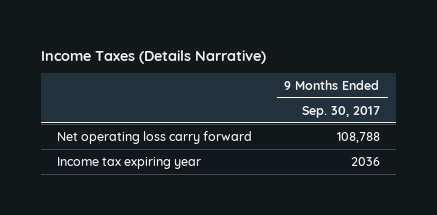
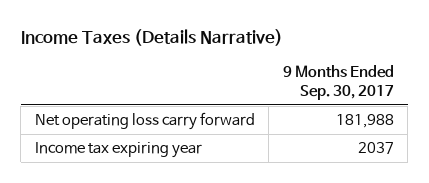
- Net operating loss carry forward | 108,788
- Income tax expiring year | 2036
+ Net operating loss carry forward | 181,988
+ Income tax expiring year | 2037

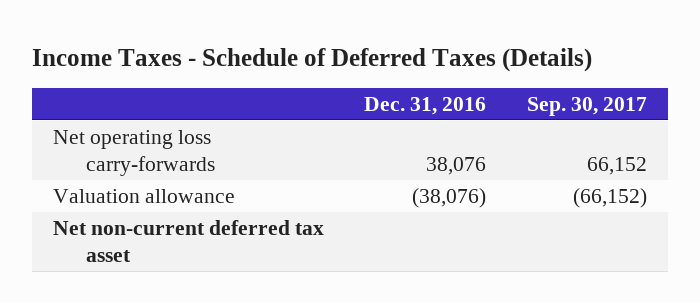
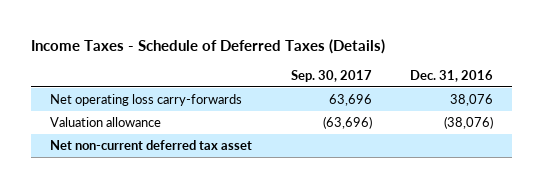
- | Dec. 31, 2016 | Sep. 30, 2017
+ | Sep. 30, 2017 | Dec. 31, 2016
- Net operating loss carry-forwards | 38,076 | 66,152
- Valuation allowance | (38,076) | (66,152)
+ Net operating loss carry-forwards | 63,696 | 38,076
+ Valuation allowance | (63,696) | (38,076)

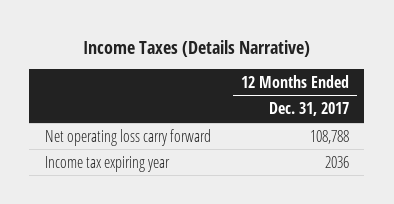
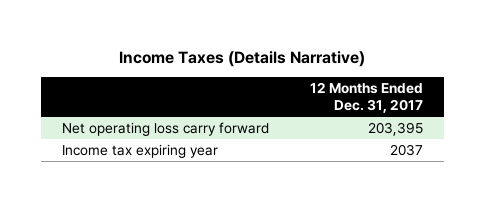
- Net operating loss carry forward | 108,788
- Income tax expiring year | 2036
+ Net operating loss carry forward | 203,395
+ Income tax expiring year | 2037

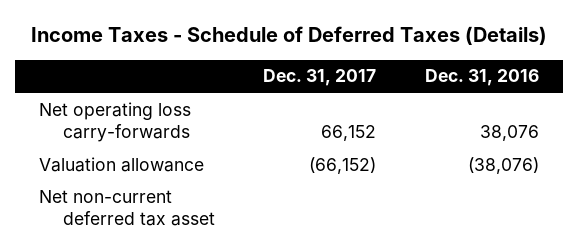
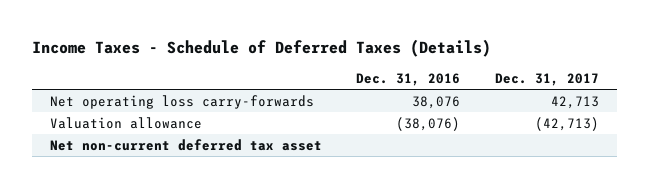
- | Dec. 31, 2017 | Dec. 31, 2016
+ | Dec. 31, 2016 | Dec. 31, 2017
- Net operating loss carry-forwards | 66,152 | 38,076
- Valuation allowance | (66,152) | (38,076)
+ Net operating loss carry-forwards | 38,076 | 42,713
+ Valuation allowance | (38,076) | (42,713)

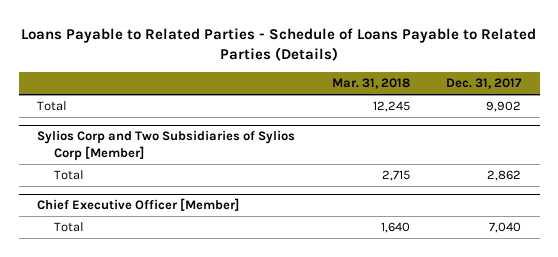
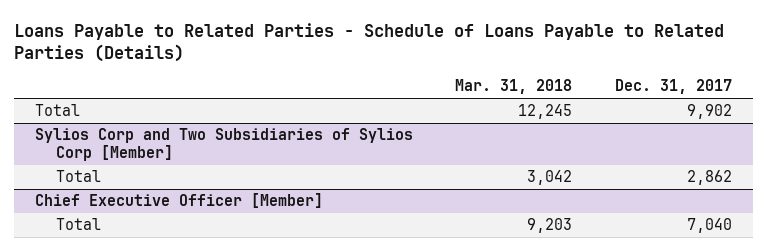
@ Sylios Corp and Two Subsidiaries of Sylios Corp [Member]
- Total | 2,715 | 2,862
+ Total | 3,042 | 2,862
@ Chief Executive Officer [Member]
- Total | 1,640 | 7,040
+ Total | 9,203 | 7,040

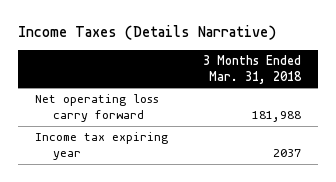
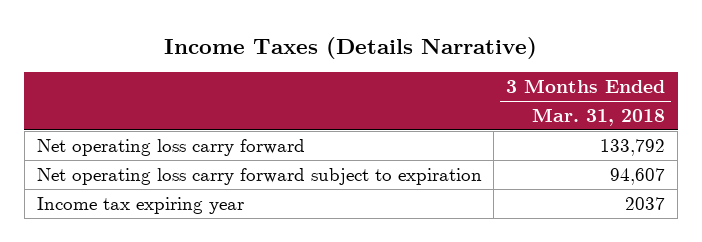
- Net operating loss carry forward | 181,988
+ Net operating loss carry forward | 133,792
+ Net operating loss carry forward subject to expiration | 94,607

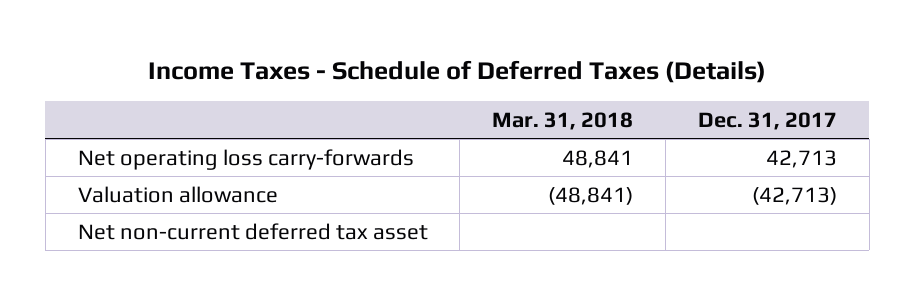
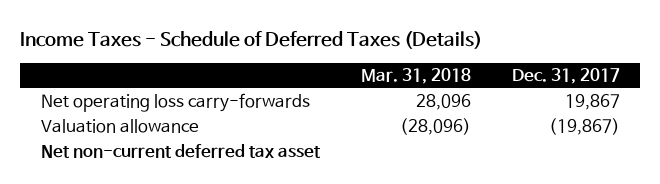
- Net operating loss carry-forwards | 48,841 | 42,713
- Valuation allowance | (48,841) | (42,713)
+ Net operating loss carry-forwards | 28,096 | 19,867
+ Valuation allowance | (28,096) | (19,867)

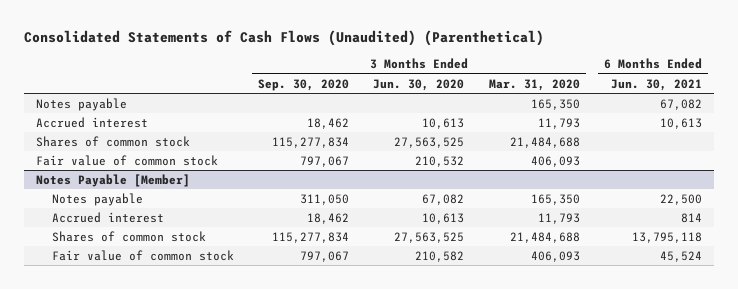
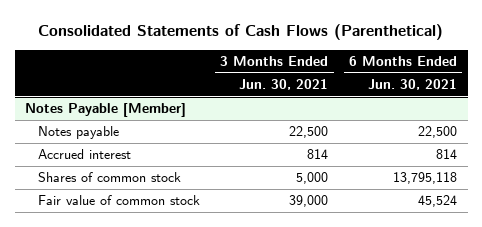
- Consolidated Statements of Cash Flows (Unaudited) (Parenthetical)
+ Consolidated Statements of Cash Flows (Parenthetical)
- | 3 Months Ended Sep. 30, 2020 | 3 Months Ended Jun. 30, 2020 | 3 Months Ended Mar. 31, 2020 | 6 Months Ended Jun. 30, 2021
+ | 3 Months Ended Jun. 30, 2021 | 6 Months Ended Jun. 30, 2021
- Notes payable | | | 165,350 | 67,082
- Accrued interest | 18,462 | 10,613 | 11,793 | 10,613
- Shares of common stock | 115,277,834 | 27,563,525 | 21,484,688 |
- Fair value of common stock | 797,067 | 210,532 | 406,093 |

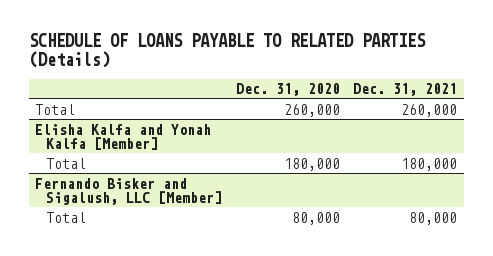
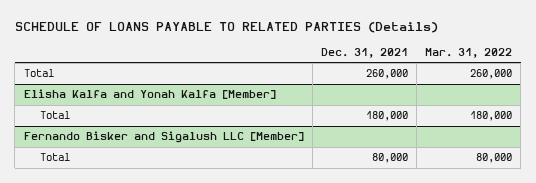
- | Dec. 31, 2020 | Dec. 31, 2021
+ | Dec. 31, 2021 | Mar. 31, 2022
- Fernando Bisker and Sigalush, LLC [Member]
+ Fernando Bisker and Sigalush LLC [Member]

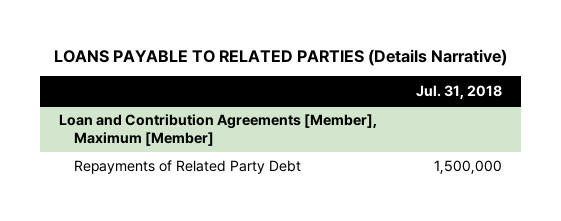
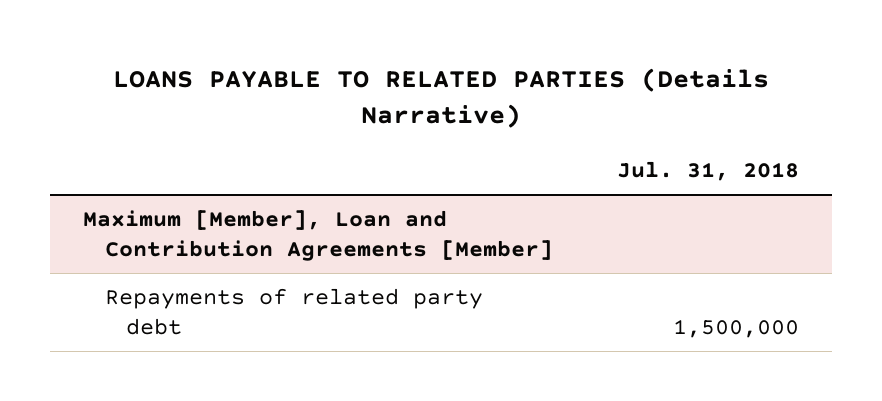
- Loan and Contribution Agreements [Member], Maximum [Member]
- Repayments of Related Party Debt | 1,500,000
+ Maximum [Member], Loan and Contribution Agreements [Member]
+ Repayments of related party debt | 1,500,000

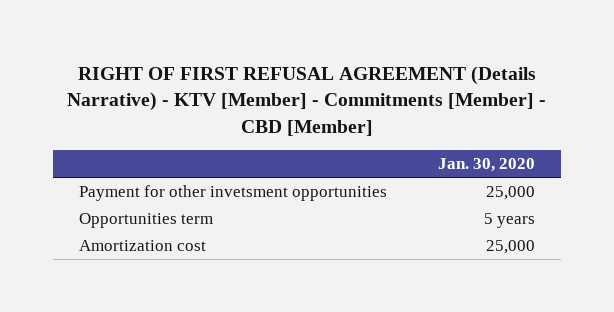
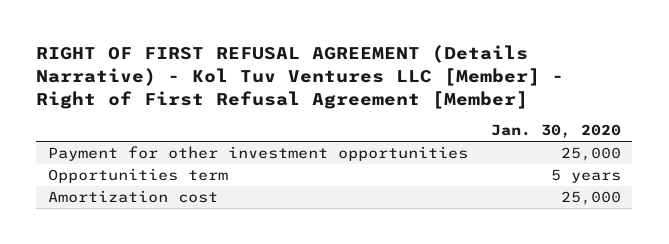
- RIGHT OF FIRST REFUSAL AGREEMENT (Details Narrative) - KTV [Member] - Commitments [Member] - CBD [Member]
+ RIGHT OF FIRST REFUSAL AGREEMENT (Details Narrative) - Kol Tuv Ventures LLC [Member] - Right of First Refusal Agreement [Member]
- Payment for other invetsment opportunities | 25,000
+ Payment for other investment opportunities | 25,000

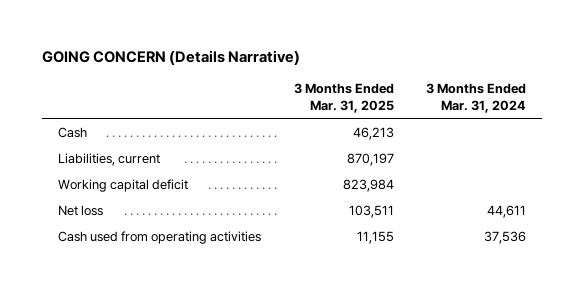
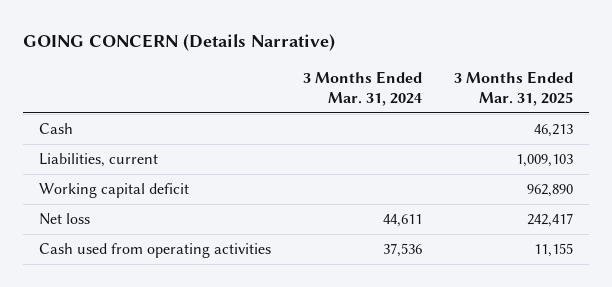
- | 3 Months Ended Mar. 31, 2025 | 3 Months Ended Mar. 31, 2024
+ | 3 Months Ended Mar. 31, 2024 | 3 Months Ended Mar. 31, 2025
- Liabilities, current | 870,197 |
- Working capital deficit | 823,984 |
- Net loss | 103,511 | 44,611
+ Liabilities, current | | 1,009,103
+ Working capital deficit | | 962,890
+ Net loss | 44,611 | 242,417

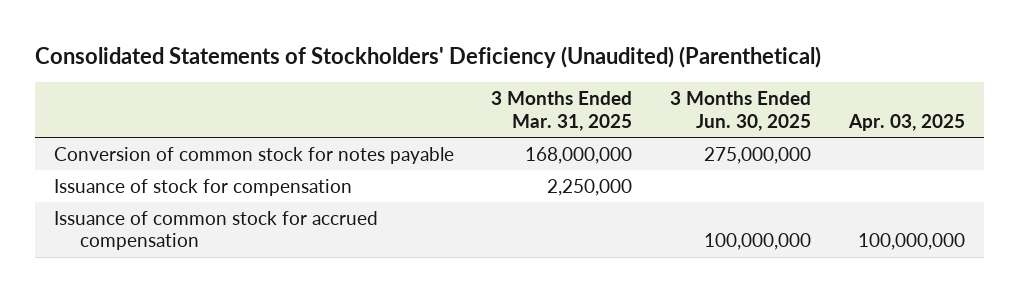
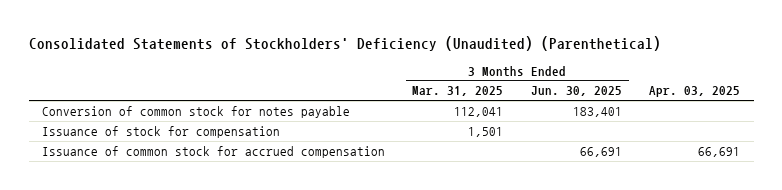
- Conversion of common stock for notes payable | 168,000,000 | 275,000,000 |
- Issuance of stock for compensation | 2,250,000 | |
- Issuance of common stock for accrued compensation | | 100,000,000 | 100,000,000
+ Conversion of common stock for notes payable | 112,041 | 183,401 |
+ Issuance of stock for compensation | 1,501 | |
+ Issuance of common stock for accrued compensation | | 66,691 | 66,691

